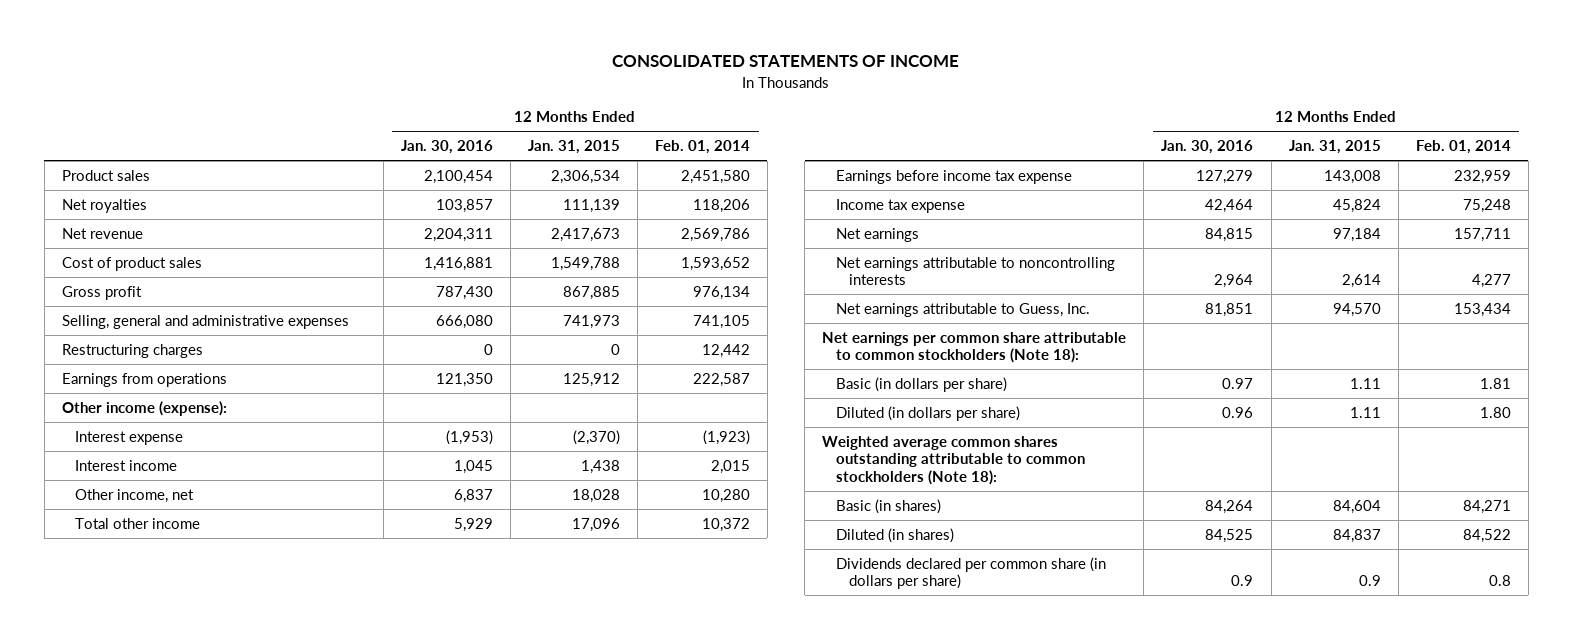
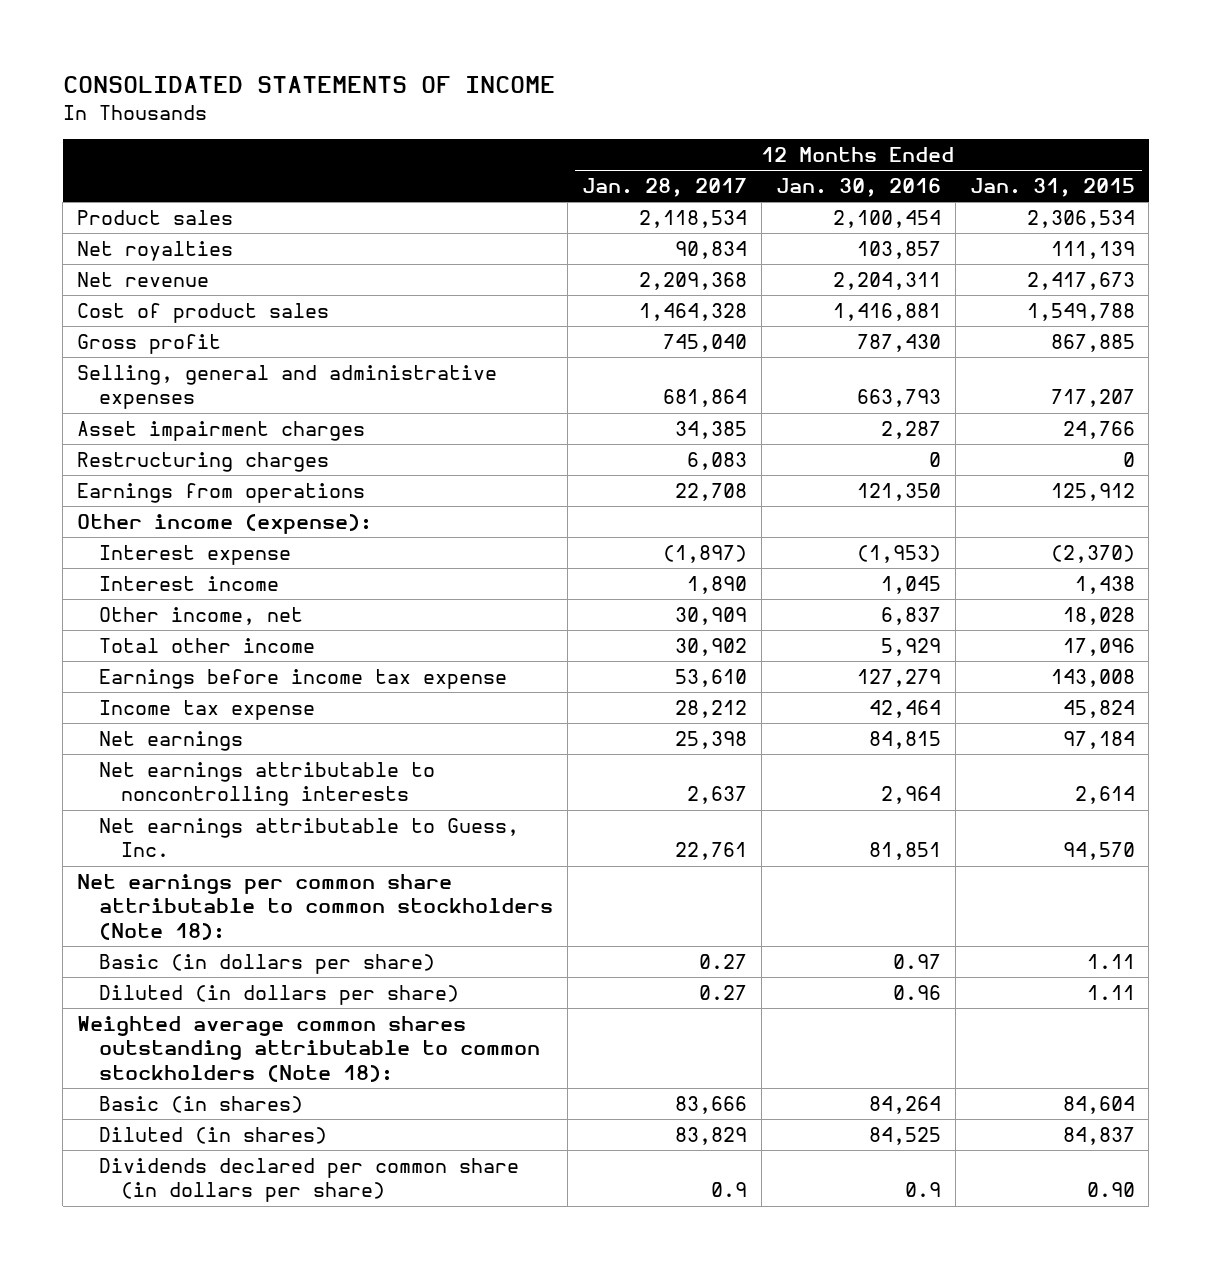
- | 12 Months Ended Jan. 30, 2016 | 12 Months Ended Jan. 31, 2015 | 12 Months Ended Feb. 01, 2014
+ | 12 Months Ended Jan. 28, 2017 | 12 Months Ended Jan. 30, 2016 | 12 Months Ended Jan. 31, 2015
- Selling, general and administrative expenses | 666,080 | 741,973 | 741,105
+ Selling, general and administrative expenses | 681,864 | 663,793 | 717,207
+ Asset impairment charges | 34,385 | 2,287 | 24,766
- Dividends declared per common share (in dollars per share) | 0.9 | 0.9 | 0.8
+ Dividends declared per common share (in dollars per share) | 0.9 | 0.9 | 0.90

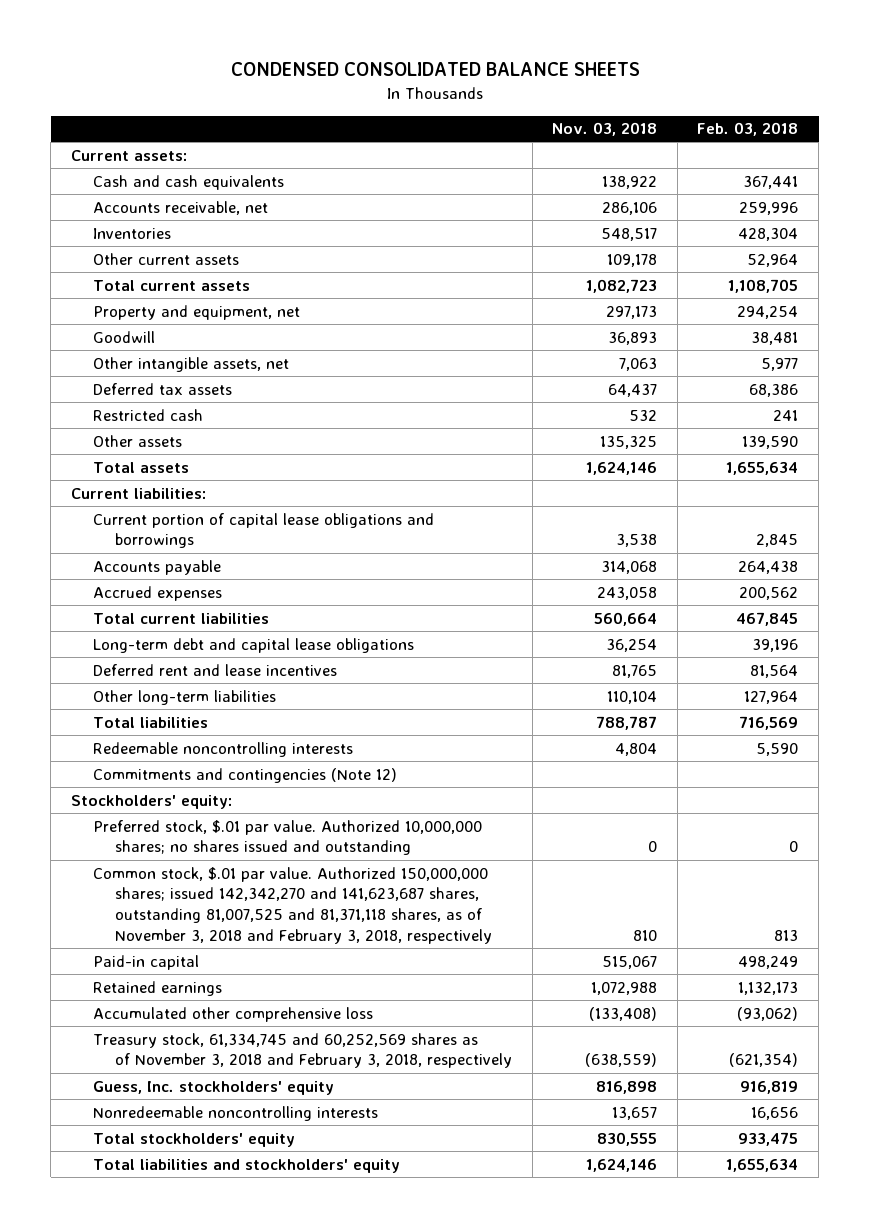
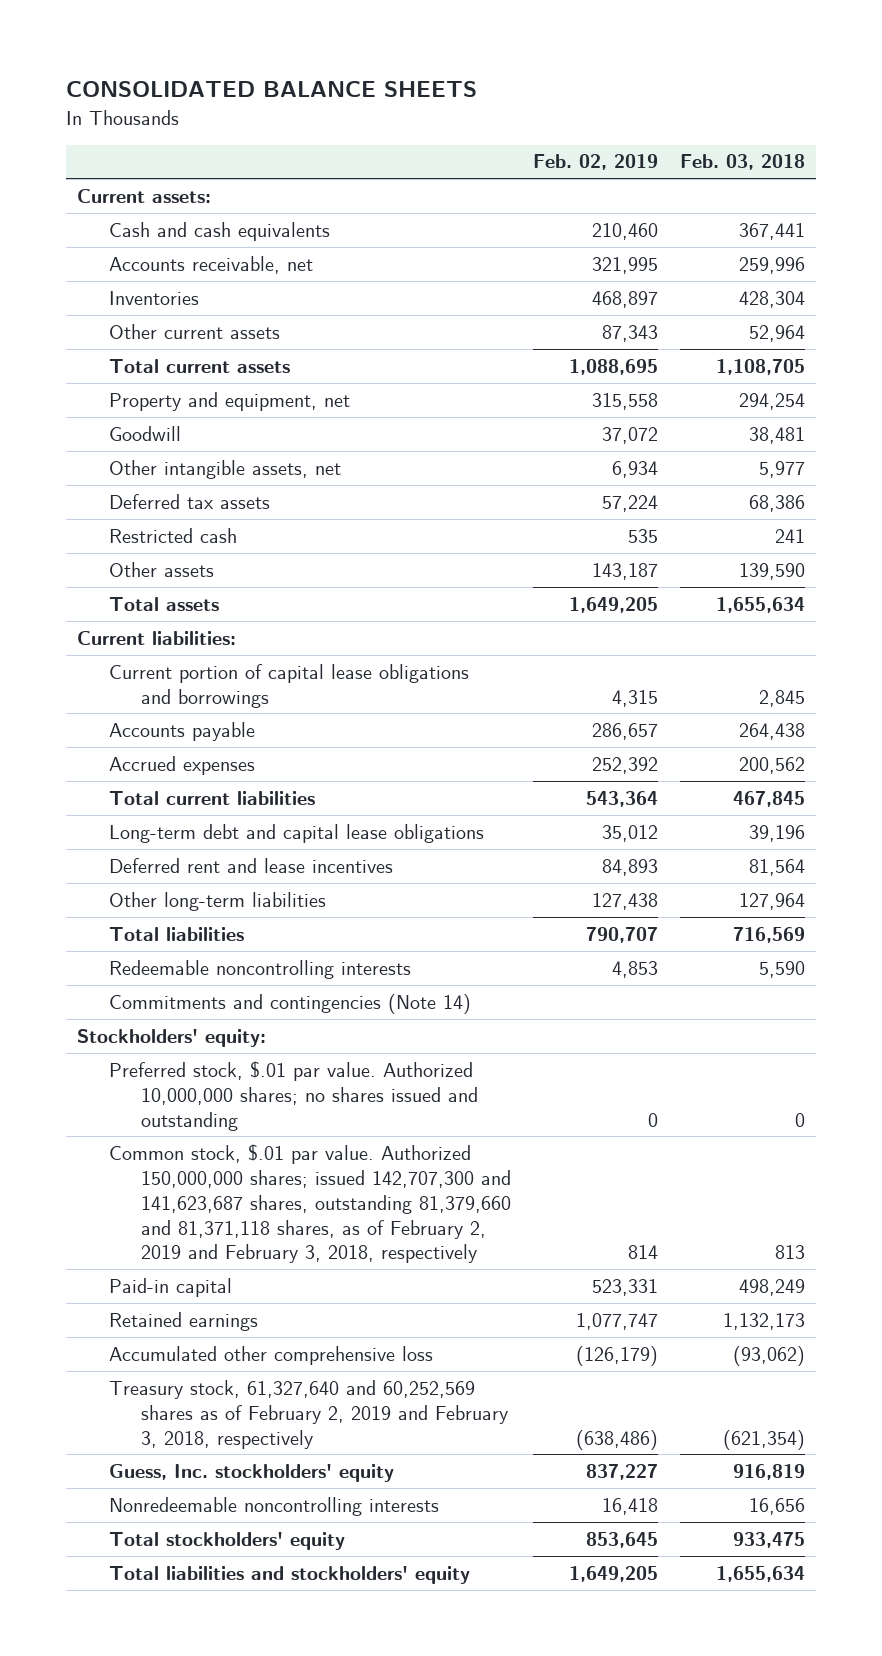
- CONDENSED CONSOLIDATED BALANCE SHEETS
+ CONSOLIDATED BALANCE SHEETS
- | Nov. 03, 2018 | Feb. 03, 2018
+ | Feb. 02, 2019 | Feb. 03, 2018
- Commitments and contingencies (Note 12)
+ Commitments and contingencies (Note 14)
- Common stock, $.01 par value. Authorized 150,000,000 shares; issued 142,342,270 and 141,623,687 shares, outstanding 81,007,525 and 81,371,118 shares, as of November 3, 2018 and February 3, 2018, respectively | 810 | 813
+ Common stock, $.01 par value. Authorized 150,000,000 shares; issued 142,707,300 and 141,623,687 shares, outstanding 81,379,660 and 81,371,118 shares, as of February 2, 2019 and February 3, 2018, respectively | 814 | 813
- Treasury stock, 61,334,745 and 60,252,569 shares as of November 3, 2018 and February 3, 2018, respectively | (638,559) | (621,354)
+ Treasury stock, 61,327,640 and 60,252,569 shares as of February 2, 2019 and February 3, 2018, respectively | (638,486) | (621,354)

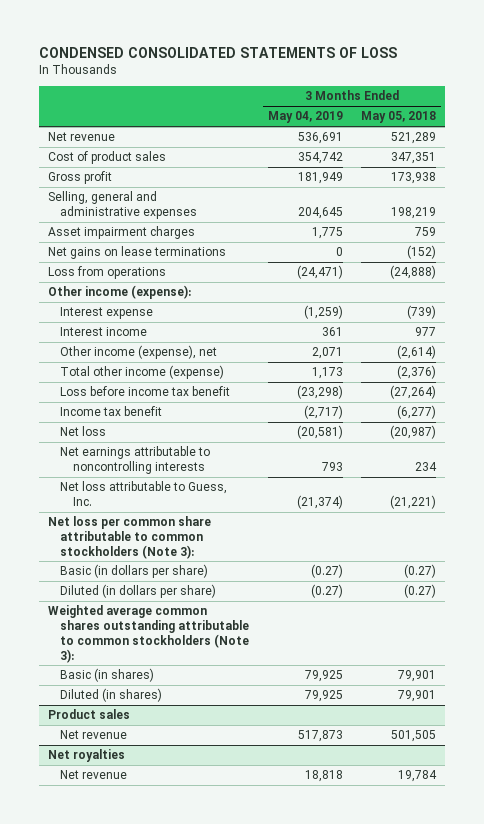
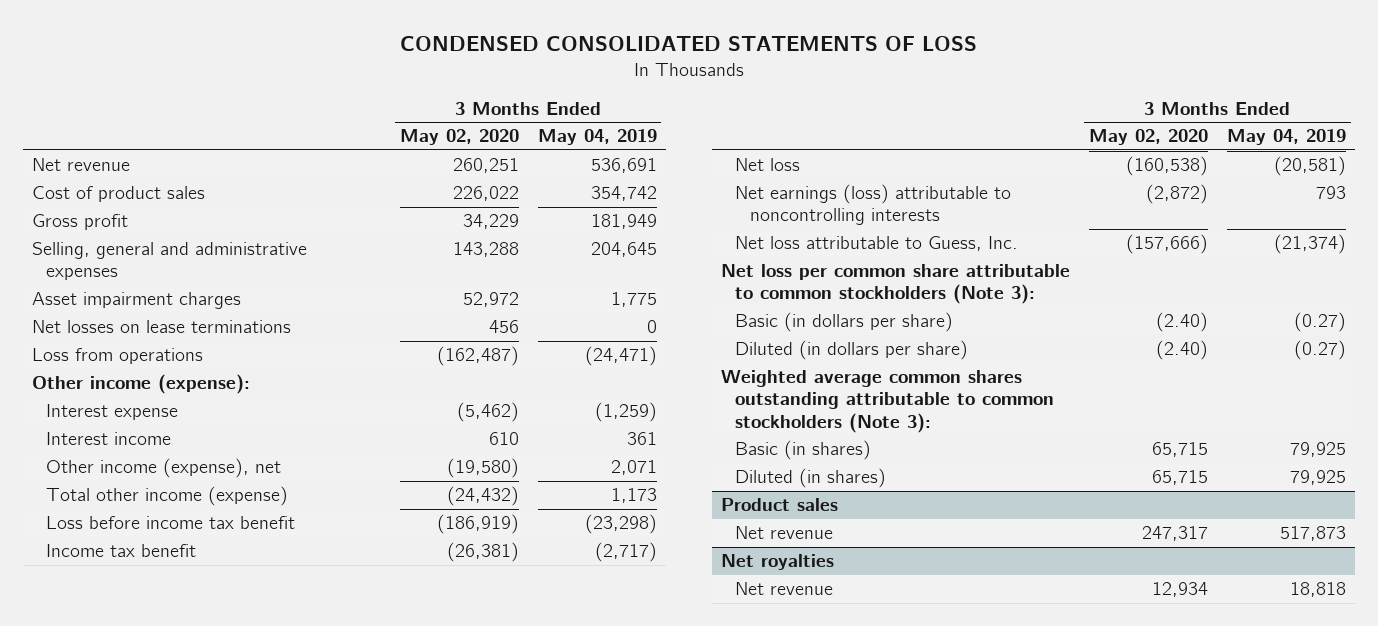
- | 3 Months Ended May 04, 2019 | 3 Months Ended May 05, 2018
+ | 3 Months Ended May 02, 2020 | 3 Months Ended May 04, 2019
- Net gains on lease terminations | 0 | (152)
+ Net losses on lease terminations | 456 | 0
- Net earnings attributable to noncontrolling interests | 793 | 234
+ Net earnings (loss) attributable to noncontrolling interests | (2,872) | 793

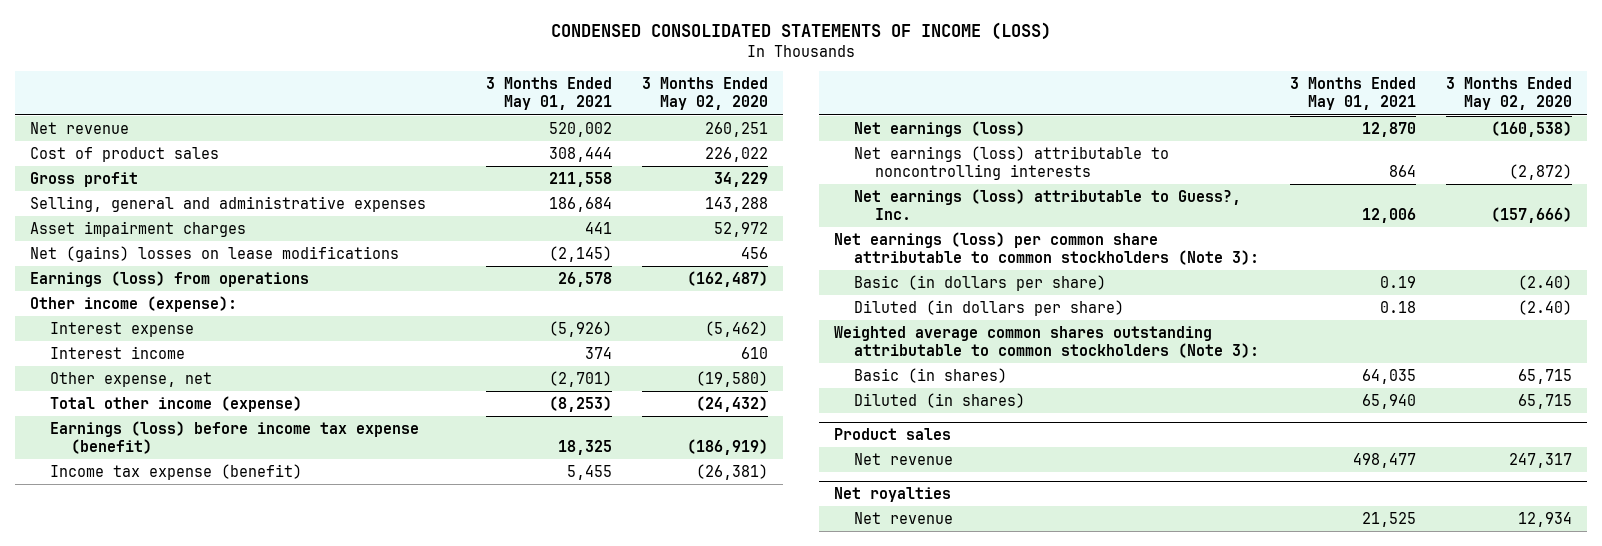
- CONDENSED CONSOLIDATED STATEMENTS OF LOSS
+ CONDENSED CONSOLIDATED STATEMENTS OF INCOME (LOSS)
- | 3 Months Ended May 02, 2020 | 3 Months Ended May 04, 2019
+ | 3 Months Ended May 01, 2021 | 3 Months Ended May 02, 2020
- Net losses on lease terminations | 456 | 0
- Loss from operations | (162,487) | (24,471)
+ Net (gains) losses on lease modifications | (2,145) | 456
+ Earnings (loss) from operations | 26,578 | (162,487)
- Other income (expense), net | (19,580) | 2,071
+ Other expense, net | (2,701) | (19,580)
- Loss before income tax benefit | (186,919) | (23,298)
- Income tax benefit | (26,381) | (2,717)
- Net loss | (160,538) | (20,581)
+ Earnings (loss) before income tax expense (benefit) | 18,325 | (186,919)
+ Income tax expense (benefit) | 5,455 | (26,381)
+ Net earnings (loss) | 12,870 | (160,538)
- Net loss attributable to Guess, Inc. | (157,666) | (21,374)
- Net loss per common share attributable to common stockholders (Note 3):
+ Net earnings (loss) attributable to Guess?, Inc. | 12,006 | (157,666)
+ Net earnings (loss) per common share attributable to common stockholders (Note 3):

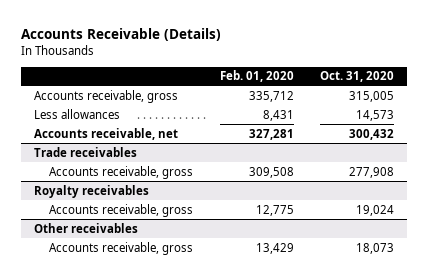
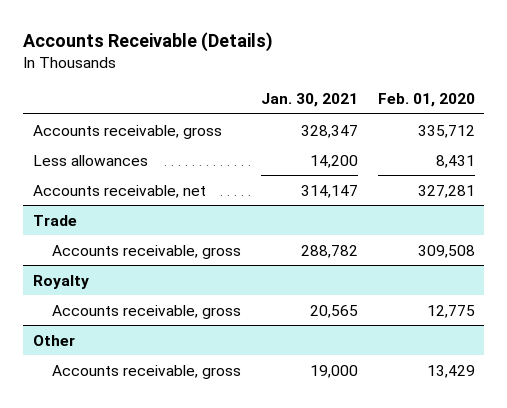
- | Feb. 01, 2020 | Oct. 31, 2020
+ | Jan. 30, 2021 | Feb. 01, 2020
- Trade receivables
+ Trade
- Royalty receivables
+ Royalty
- Other receivables
+ Other

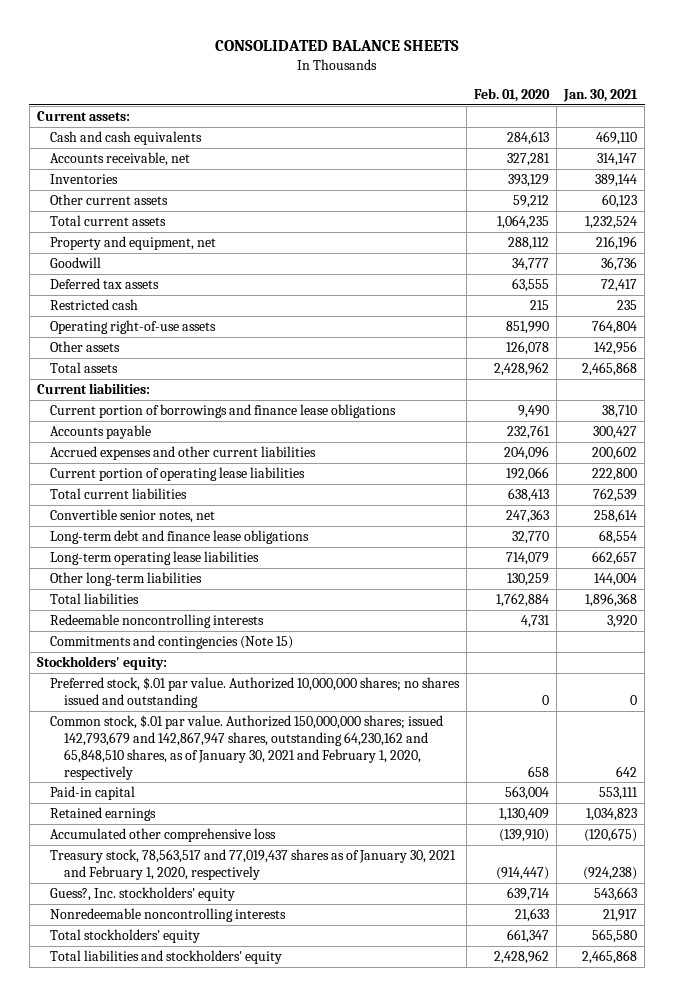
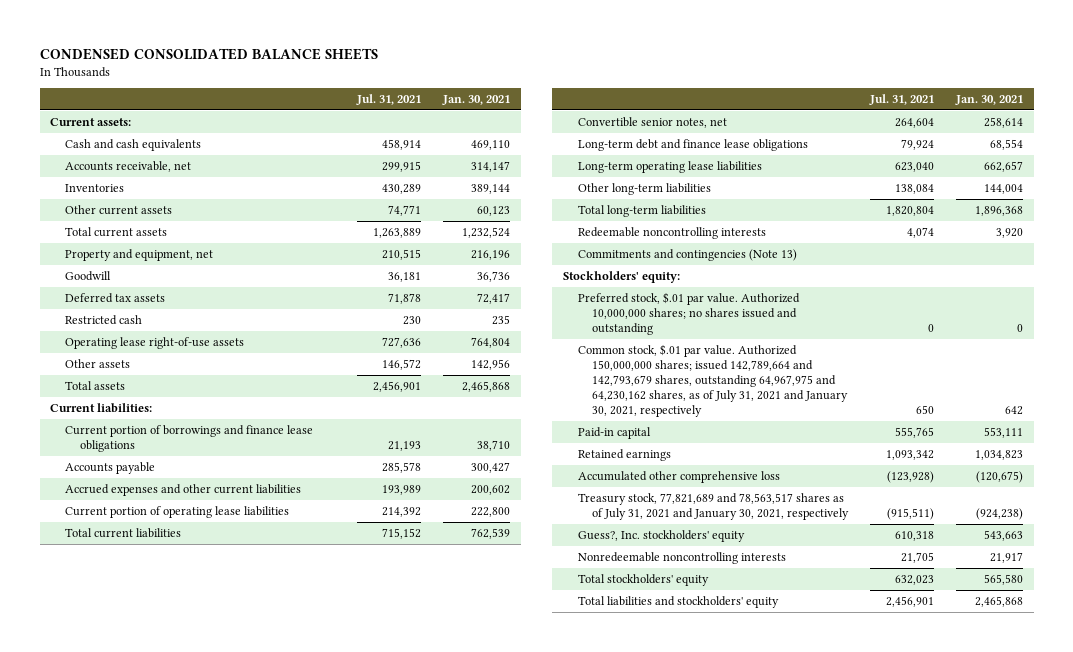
- CONSOLIDATED BALANCE SHEETS
+ CONDENSED CONSOLIDATED BALANCE SHEETS
- | Feb. 01, 2020 | Jan. 30, 2021
+ | Jul. 31, 2021 | Jan. 30, 2021
- Operating right-of-use assets | 851,990 | 764,804
+ Operating lease right-of-use assets | 727,636 | 764,804
- Total liabilities | 1,762,884 | 1,896,368
+ Total long-term liabilities | 1,820,804 | 1,896,368
- Commitments and contingencies (Note 15)
+ Commitments and contingencies (Note 13)
- Common stock, $.01 par value. Authorized 150,000,000 shares; issued 142,793,679 and 142,867,947 shares, outstanding 64,230,162 and 65,848,510 shares, as of January 30, 2021 and February 1, 2020, respectively | 658 | 642
+ Common stock, $.01 par value. Authorized 150,000,000 shares; issued 142,789,664 and 142,793,679 shares, outstanding 64,967,975 and 64,230,162 shares, as of July 31, 2021 and January 30, 2021, respectively | 650 | 642
- Treasury stock, 78,563,517 and 77,019,437 shares as of January 30, 2021 and February 1, 2020, respectively | (914,447) | (924,238)
+ Treasury stock, 77,821,689 and 78,563,517 shares as of July 31, 2021 and January 30, 2021, respectively | (915,511) | (924,238)

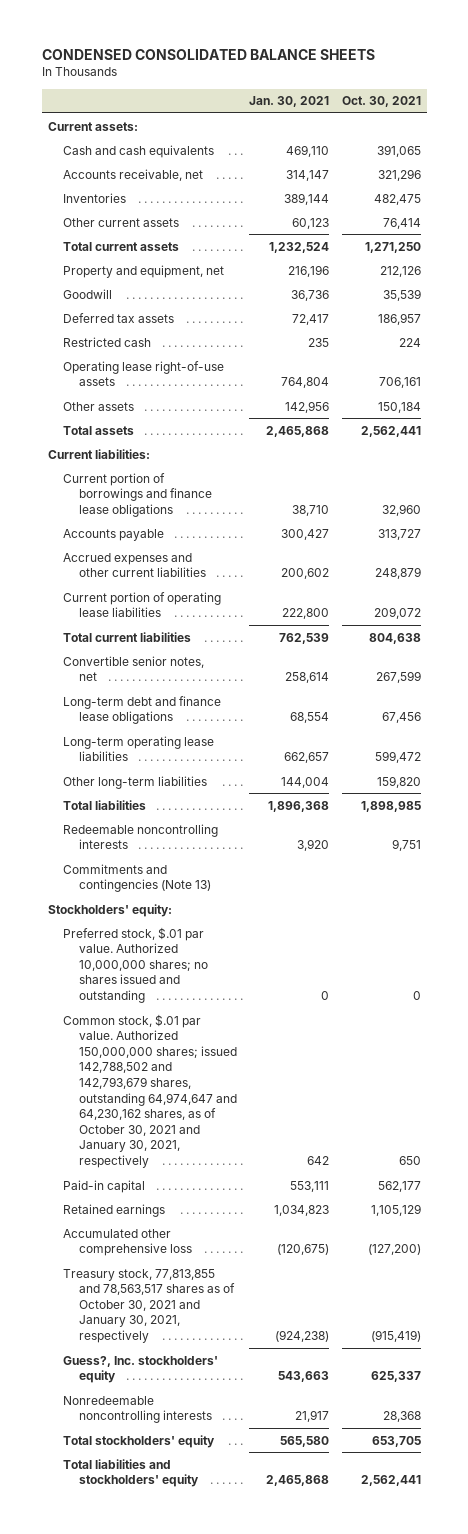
- | Jul. 31, 2021 | Jan. 30, 2021
+ | Jan. 30, 2021 | Oct. 30, 2021
- Total long-term liabilities | 1,820,804 | 1,896,368
+ Total liabilities | 1,896,368 | 1,898,985
- Common stock, $.01 par value. Authorized 150,000,000 shares; issued 142,789,664 and 142,793,679 shares, outstanding 64,967,975 and 64,230,162 shares, as of July 31, 2021 and January 30, 2021, respectively | 650 | 642
+ Common stock, $.01 par value. Authorized 150,000,000 shares; issued 142,788,502 and 142,793,679 shares, outstanding 64,974,647 and 64,230,162 shares, as of October 30, 2021 and January 30, 2021, respectively | 642 | 650
- Treasury stock, 77,821,689 and 78,563,517 shares as of July 31, 2021 and January 30, 2021, respectively | (915,511) | (924,238)
+ Treasury stock, 77,813,855 and 78,563,517 shares as of October 30, 2021 and January 30, 2021, respectively | (924,238) | (915,419)

